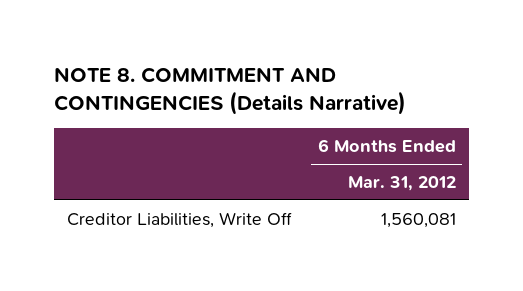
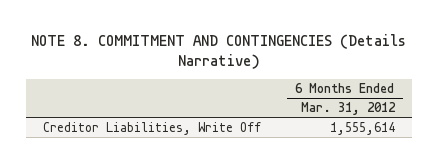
- Creditor Liabilities, Write Off | 1,560,081
+ Creditor Liabilities, Write Off | 1,555,614

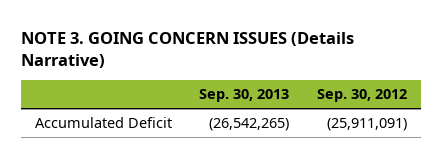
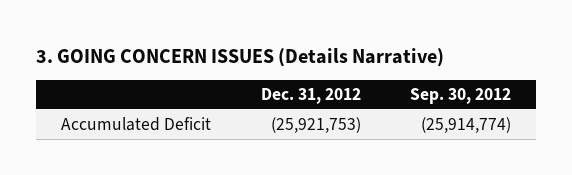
- NOTE 3. GOING CONCERN ISSUES (Details Narrative)
+ 3. GOING CONCERN ISSUES (Details Narrative)
- | Sep. 30, 2013 | Sep. 30, 2012
+ | Dec. 31, 2012 | Sep. 30, 2012
- Accumulated Deficit | (26,542,265) | (25,911,091)
+ Accumulated Deficit | (25,921,753) | (25,914,774)

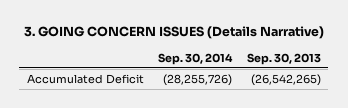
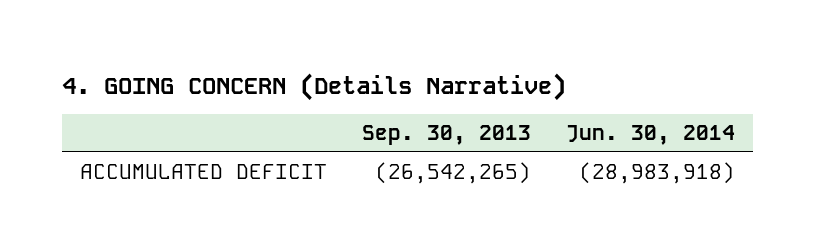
- 3. GOING CONCERN ISSUES (Details Narrative)
+ 4. GOING CONCERN (Details Narrative)
- | Sep. 30, 2014 | Sep. 30, 2013
+ | Sep. 30, 2013 | Jun. 30, 2014
- Accumulated Deficit | (28,255,726) | (26,542,265)
+ ACCUMULATED DEFICIT | (26,542,265) | (28,983,918)

